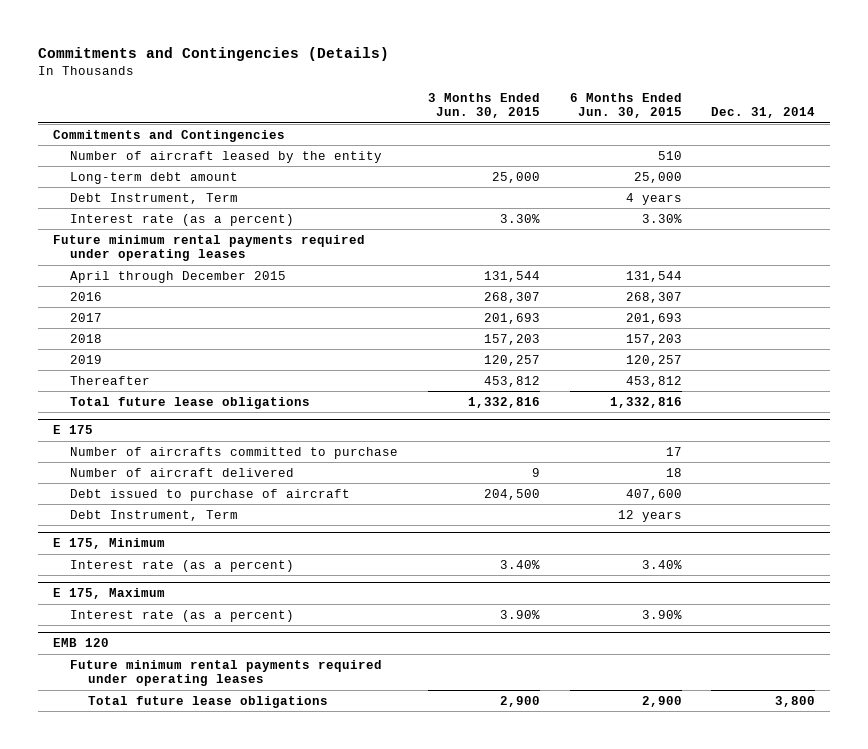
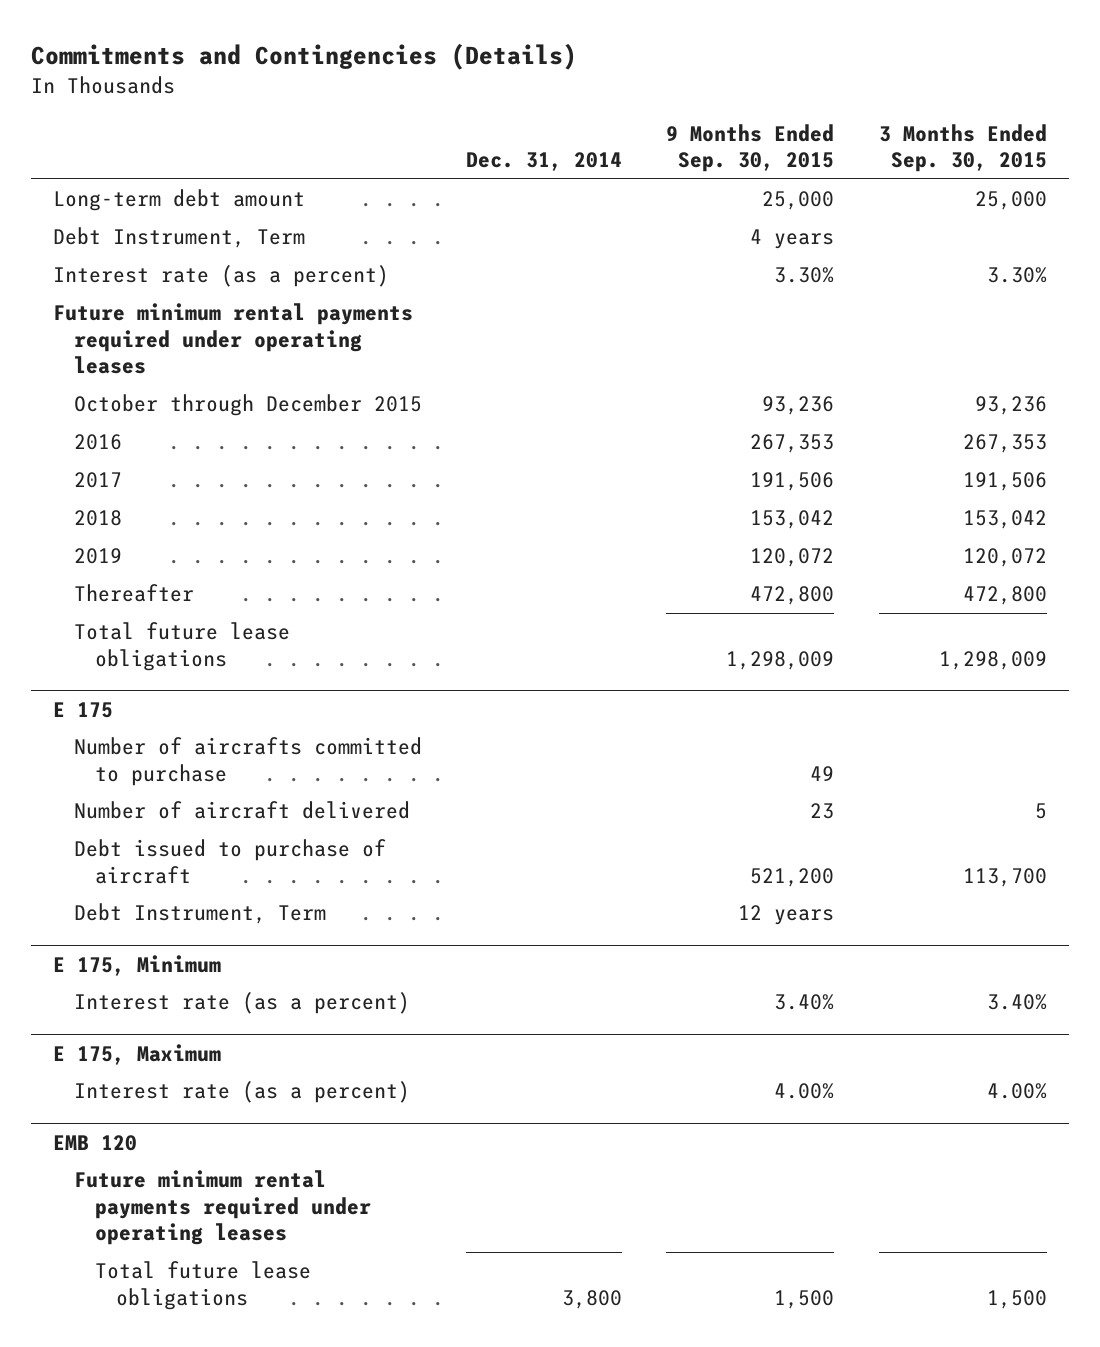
- | 3 Months Ended Jun. 30, 2015 | 6 Months Ended Jun. 30, 2015 | Dec. 31, 2014
+ | Dec. 31, 2014 | 9 Months Ended Sep. 30, 2015 | 3 Months Ended Sep. 30, 2015
- Commitments and Contingencies
- Number of aircraft leased by the entity | | 510 |
- April through December 2015 | 131,544 | 131,544 |
+ October through December 2015 | | 93,236 | 93,236

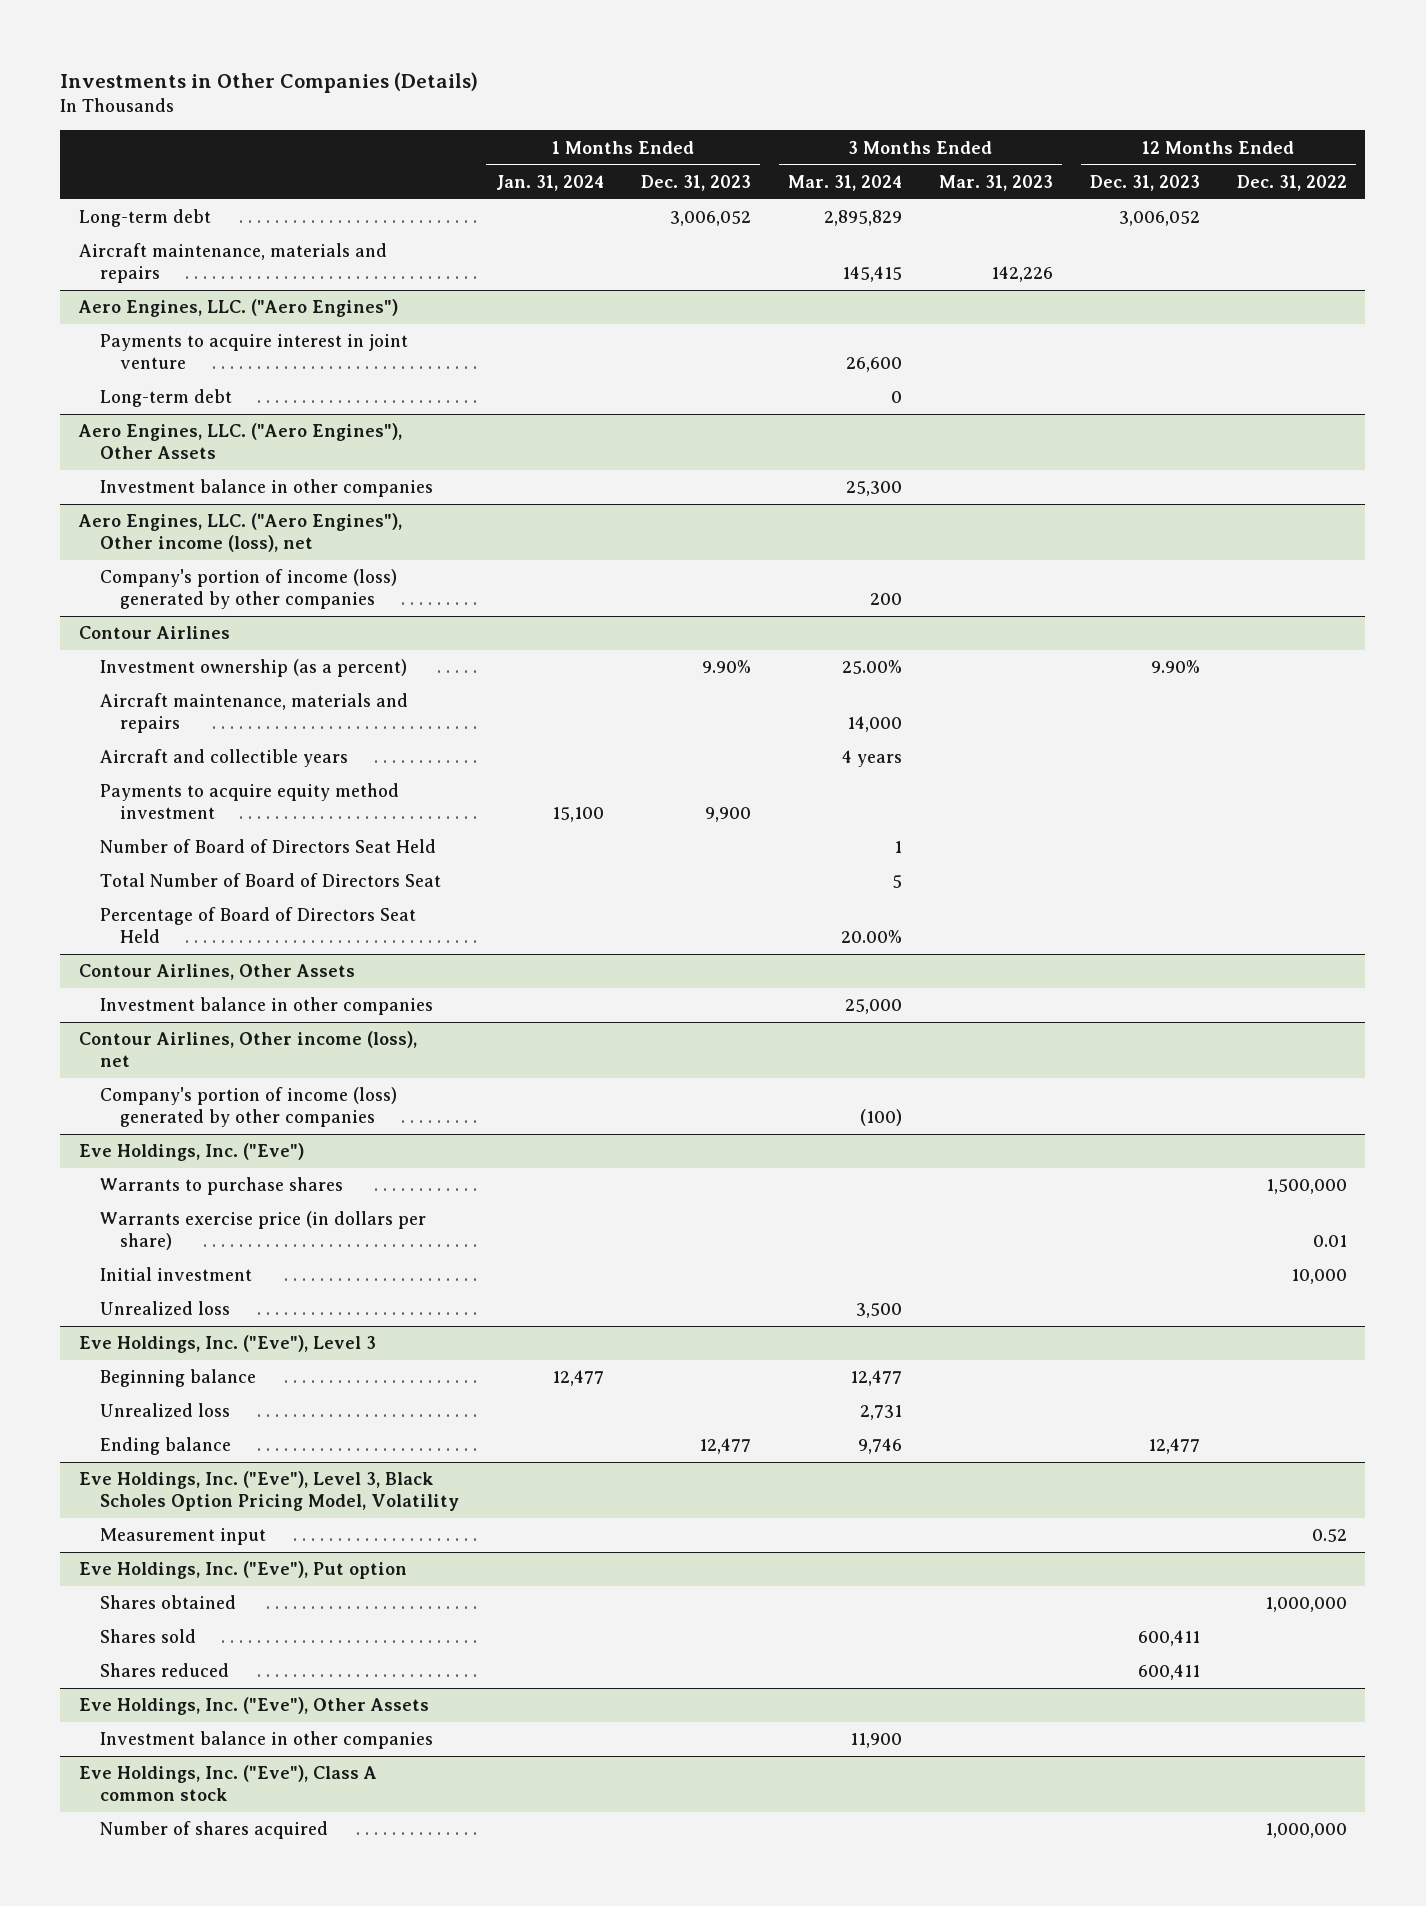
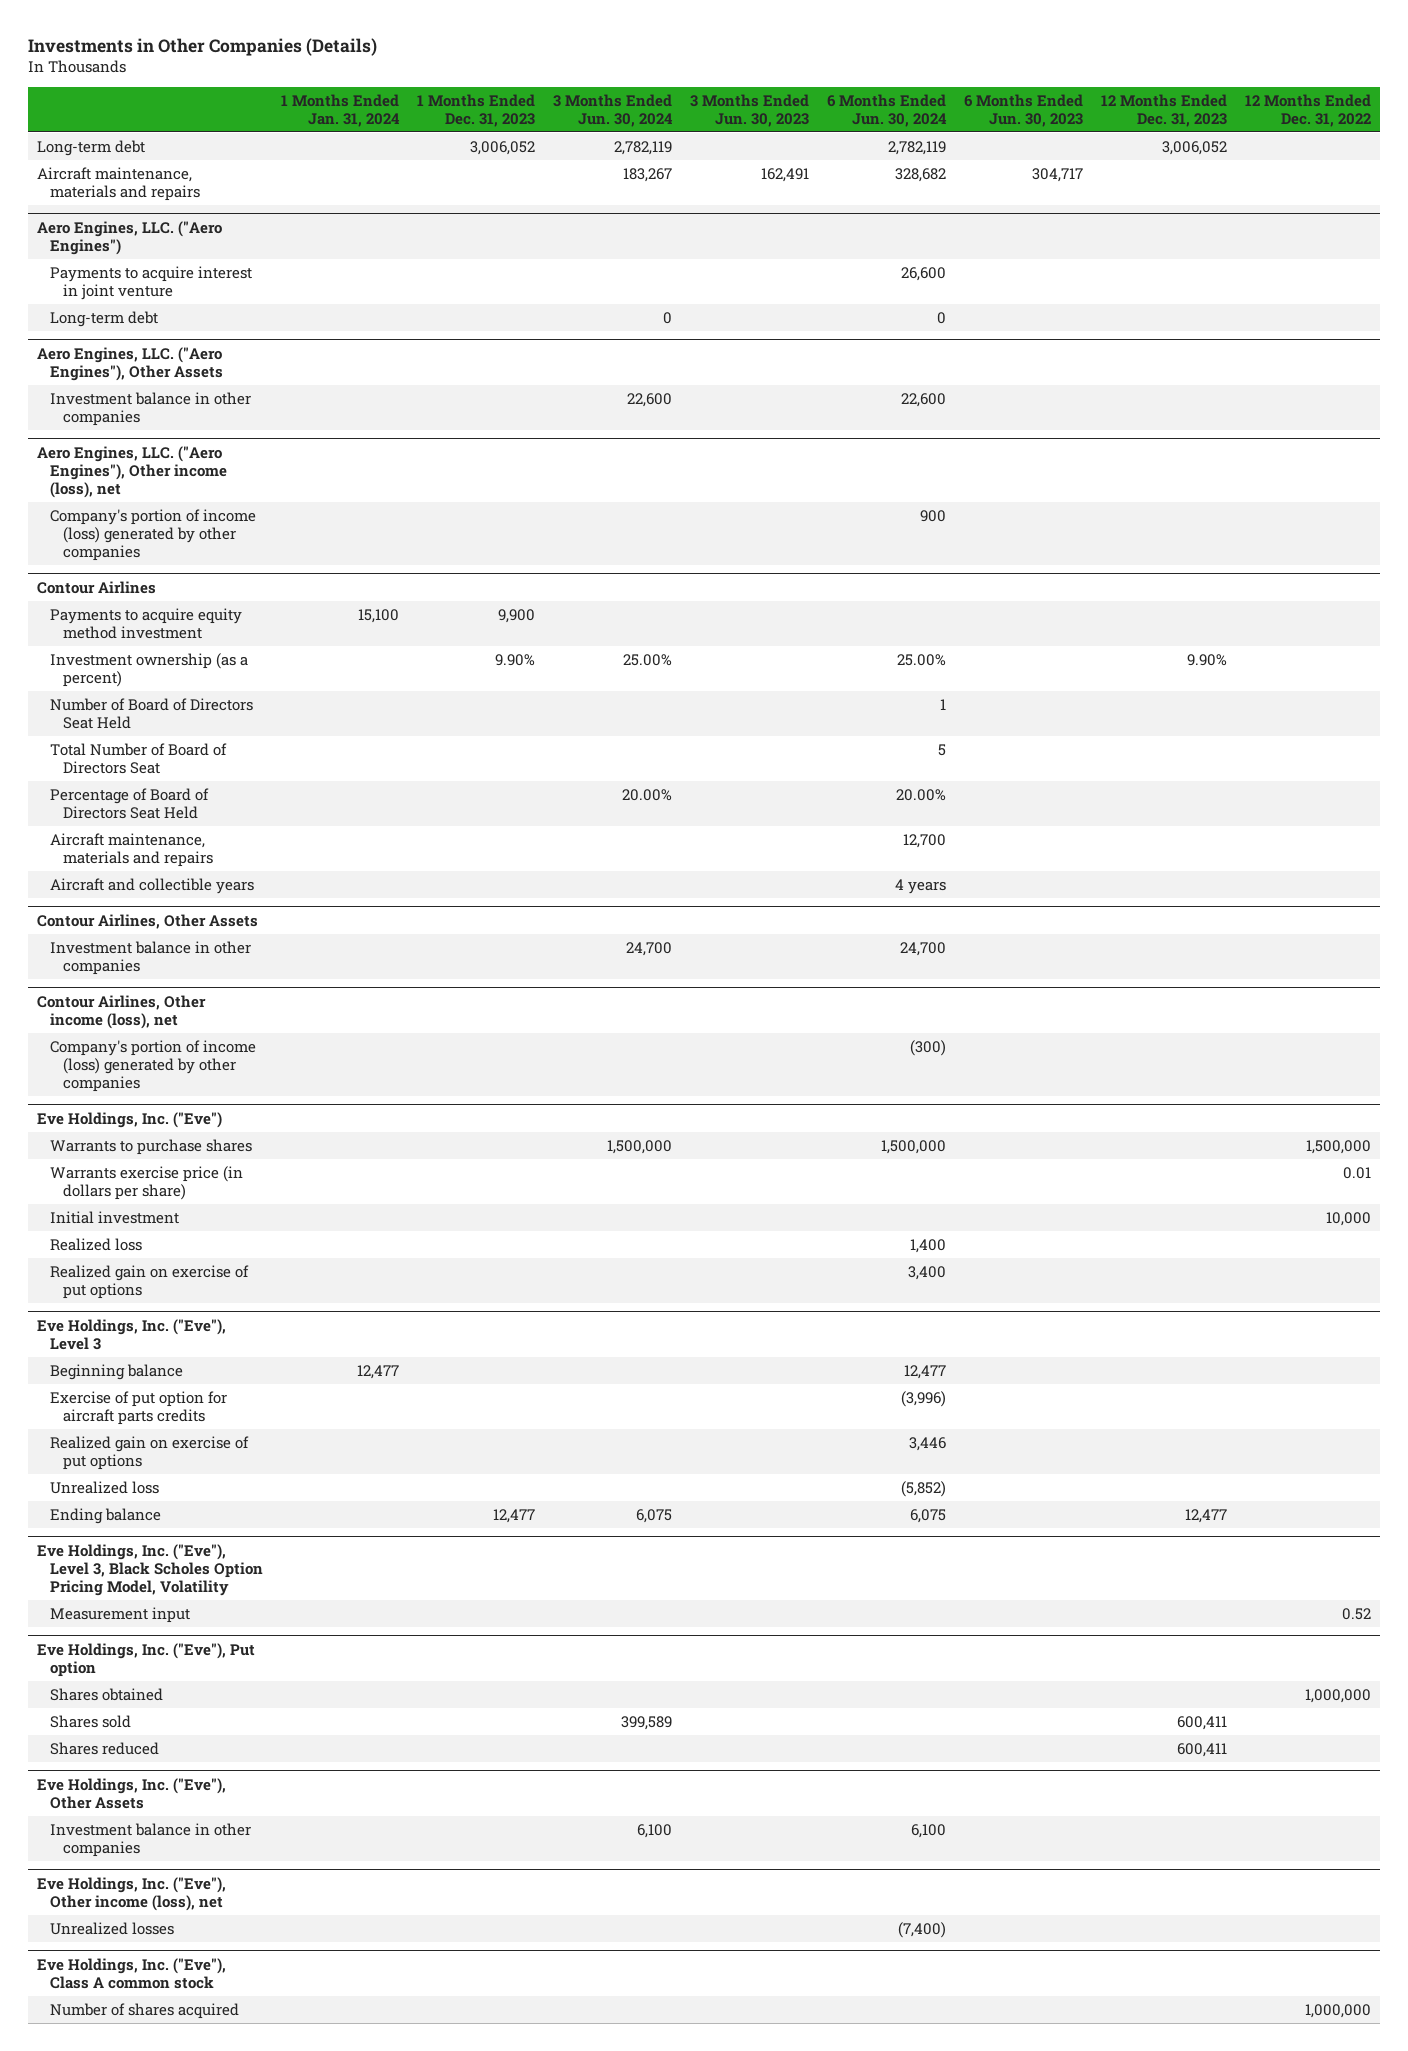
- | 1 Months Ended Jan. 31, 2024 | 1 Months Ended Dec. 31, 2023 | 3 Months Ended Mar. 31, 2024 | 3 Months Ended Mar. 31, 2023 | 12 Months Ended Dec. 31, 2023 | 12 Months Ended Dec. 31, 2022
+ | 1 Months Ended Jan. 31, 2024 | 1 Months Ended Dec. 31, 2023 | 3 Months Ended Jun. 30, 2024 | 3 Months Ended Jun. 30, 2023 | 6 Months Ended Jun. 30, 2024 | 6 Months Ended Jun. 30, 2023 | 12 Months Ended Dec. 31, 2023 | 12 Months Ended Dec. 31, 2022
@ Contour Airlines
moved down: Investment ownership (as a percent) | | 9.90% | 25.00% | | 25.00% | | 9.90% |
moved down: Aircraft maintenance, materials and repairs | | | | | 12,700 | | |
moved down: Aircraft and collectible years | | | | | 4 years | | |
@ Eve Holdings, Inc. ("Eve")
- Unrealized loss | | | 3,500 | | |
+ Realized loss | | | | | 1,400 | | |
+ Realized gain on exercise of put options | | | | | 3,400 | | |
@ Eve Holdings, Inc. ("Eve"), Level 3
+ Exercise of put option for aircraft parts credits | | | | | (3,996) | | |
+ Realized gain on exercise of put options | | | | | 3,446 | | |
+ Eve Holdings, Inc. ("Eve"), Other income (loss), net
+ Unrealized losses | | | | | (7,400) | | |

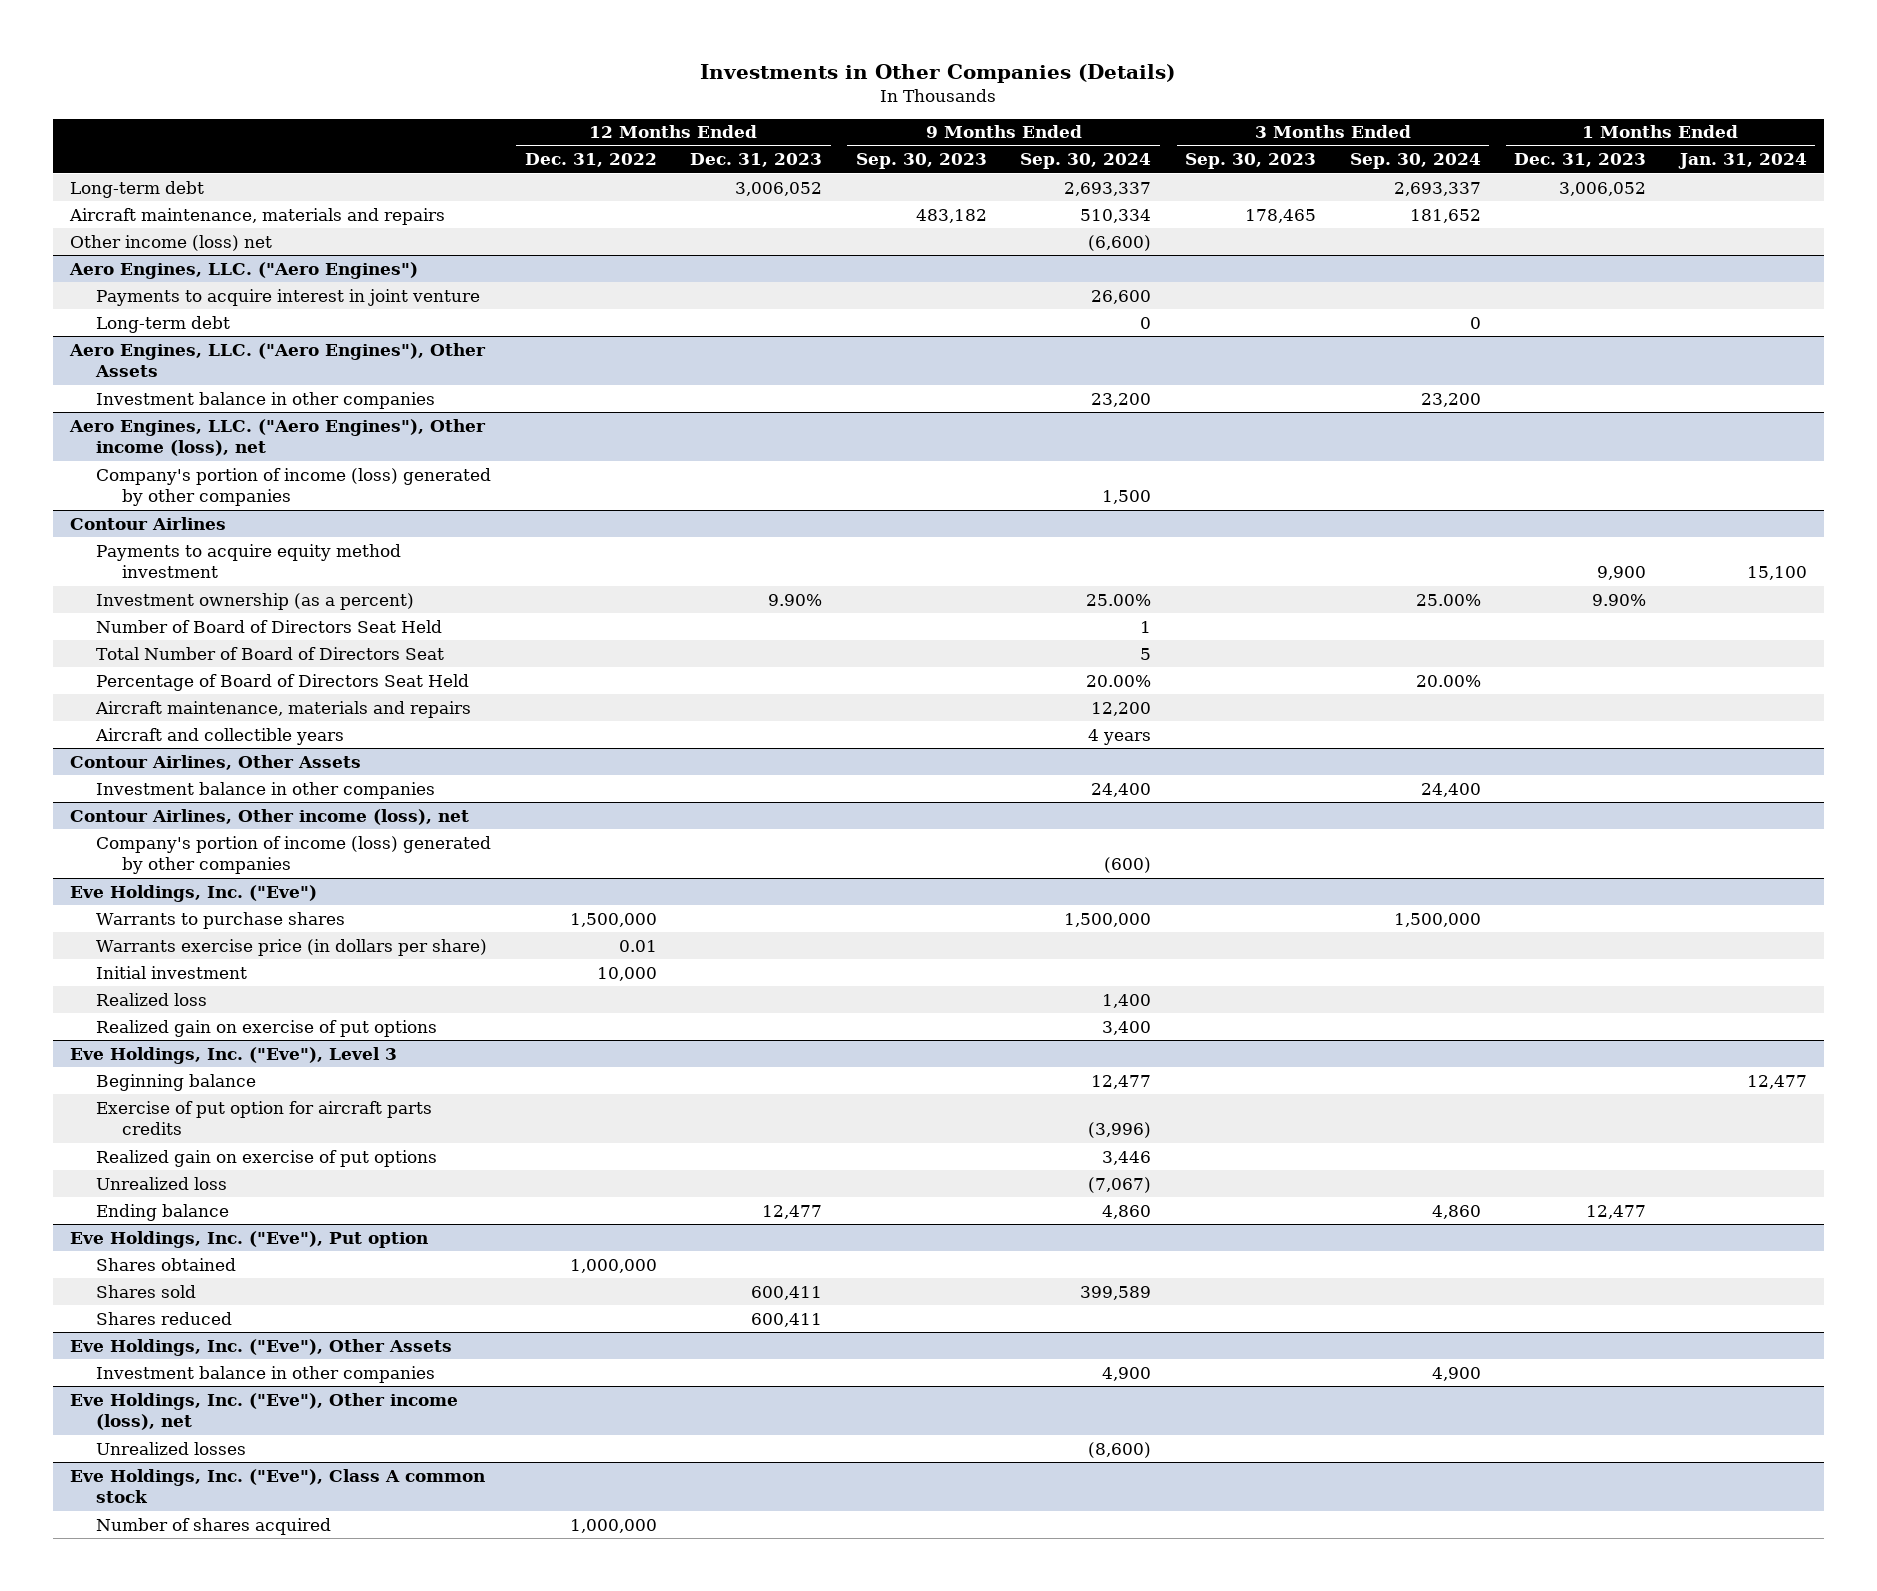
- | 1 Months Ended Jan. 31, 2024 | 1 Months Ended Dec. 31, 2023 | 3 Months Ended Jun. 30, 2024 | 3 Months Ended Jun. 30, 2023 | 6 Months Ended Jun. 30, 2024 | 6 Months Ended Jun. 30, 2023 | 12 Months Ended Dec. 31, 2023 | 12 Months Ended Dec. 31, 2022
+ | 12 Months Ended Dec. 31, 2022 | 12 Months Ended Dec. 31, 2023 | 9 Months Ended Sep. 30, 2023 | 9 Months Ended Sep. 30, 2024 | 3 Months Ended Sep. 30, 2023 | 3 Months Ended Sep. 30, 2024 | 1 Months Ended Dec. 31, 2023 | 1 Months Ended Jan. 31, 2024
+ Other income (loss) net | | | | (6,600) | | | |
- Eve Holdings, Inc. ("Eve"), Level 3, Black Scholes Option Pricing Model, Volatility
- Measurement input | | | | | | | | 0.52

